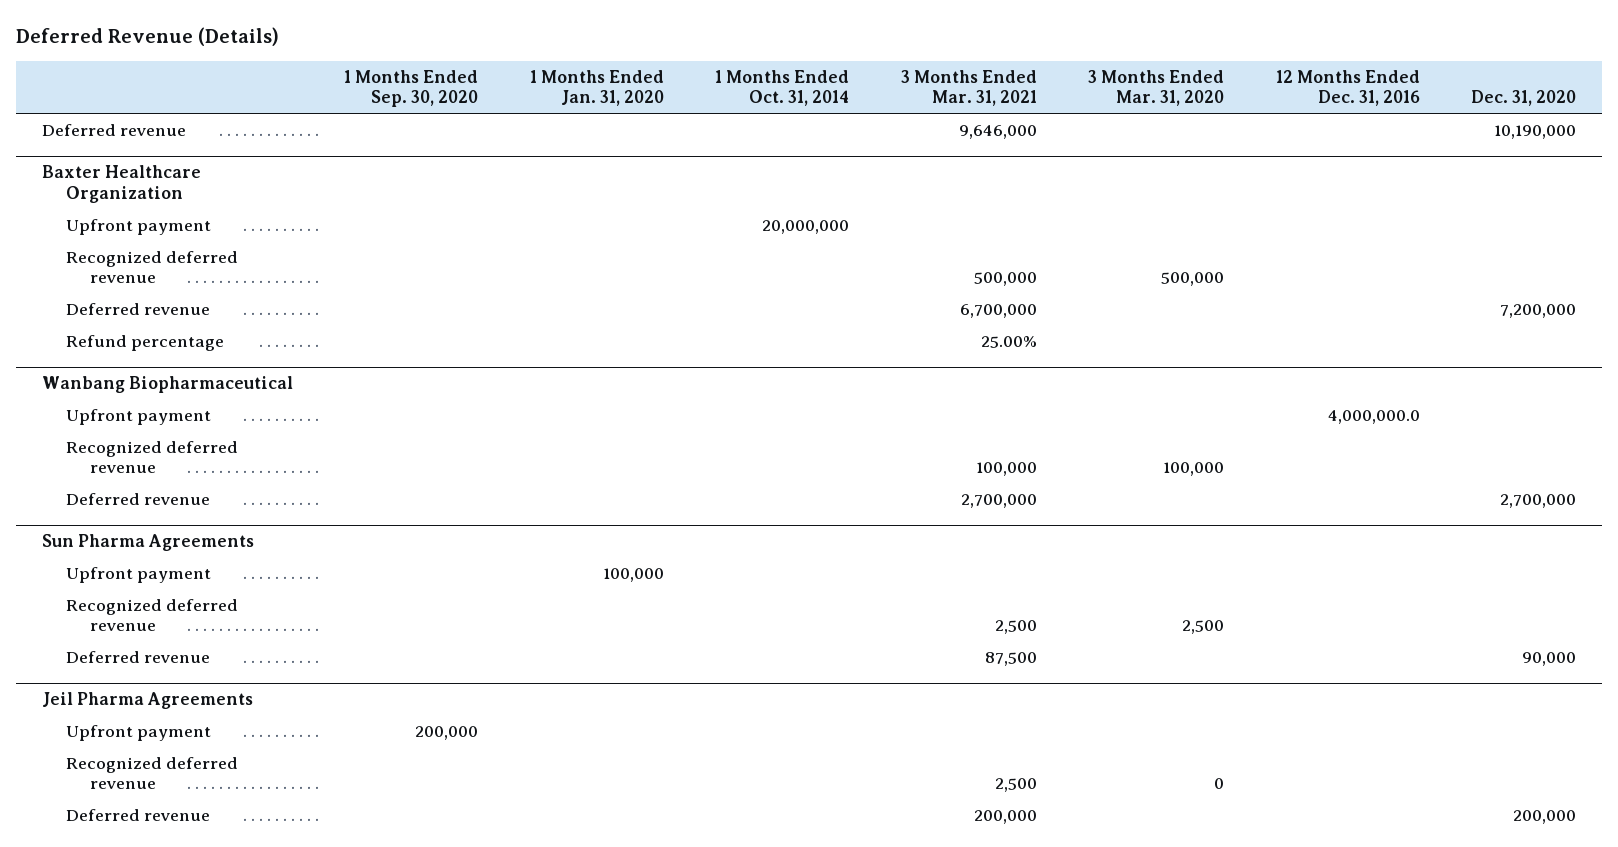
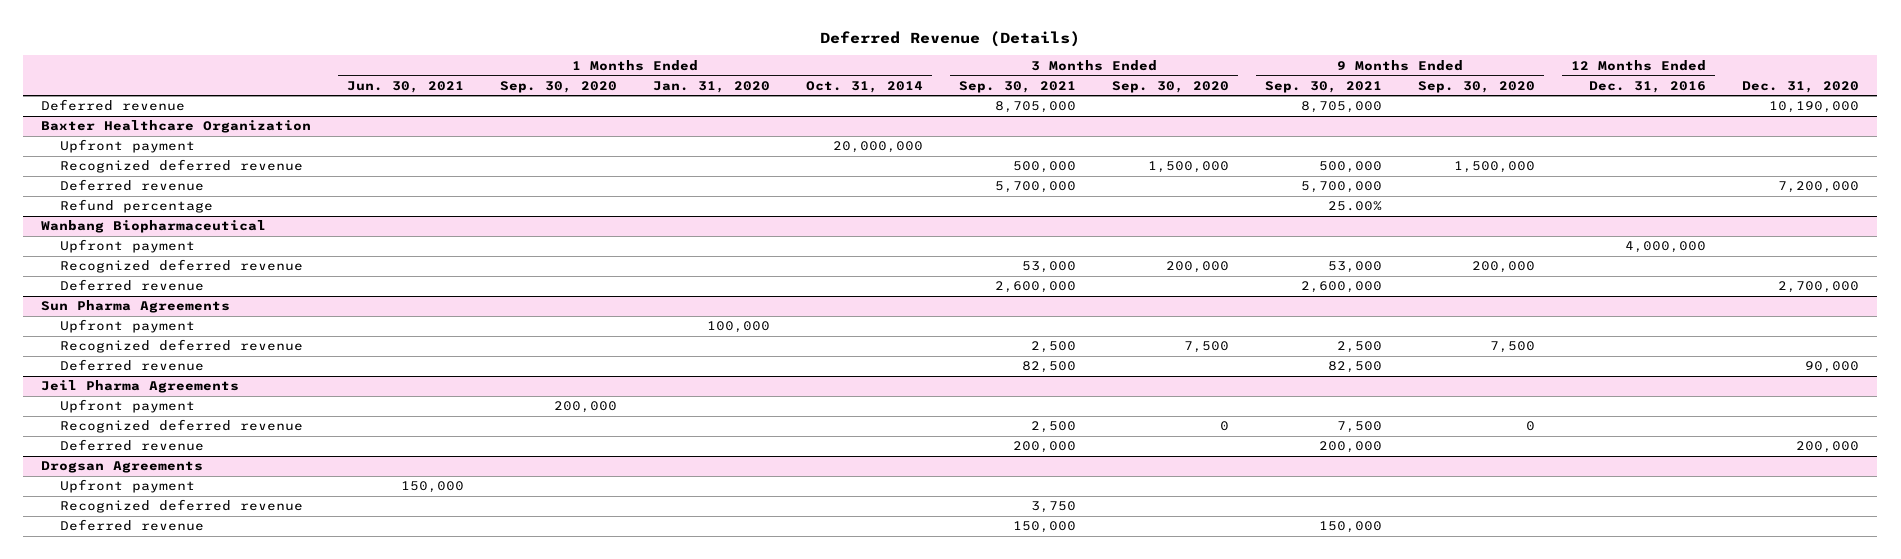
- | 1 Months Ended Sep. 30, 2020 | 1 Months Ended Jan. 31, 2020 | 1 Months Ended Oct. 31, 2014 | 3 Months Ended Mar. 31, 2021 | 3 Months Ended Mar. 31, 2020 | 12 Months Ended Dec. 31, 2016 | Dec. 31, 2020
+ | 1 Months Ended Jun. 30, 2021 | 1 Months Ended Sep. 30, 2020 | 1 Months Ended Jan. 31, 2020 | 1 Months Ended Oct. 31, 2014 | 3 Months Ended Sep. 30, 2021 | 3 Months Ended Sep. 30, 2020 | 9 Months Ended Sep. 30, 2021 | 9 Months Ended Sep. 30, 2020 | 12 Months Ended Dec. 31, 2016 | Dec. 31, 2020
@ Wanbang Biopharmaceutical
- Upfront payment | | | | | | 4,000,000.0 |
+ Upfront payment | | | | | | | | | 4,000,000 |
+ Drogsan Agreements
+ Upfront payment | 150,000 | | | | | | | | |
+ Recognized deferred revenue | | | | | 3,750 | | | | |
+ Deferred revenue | | | | | 150,000 | | 150,000 | | |

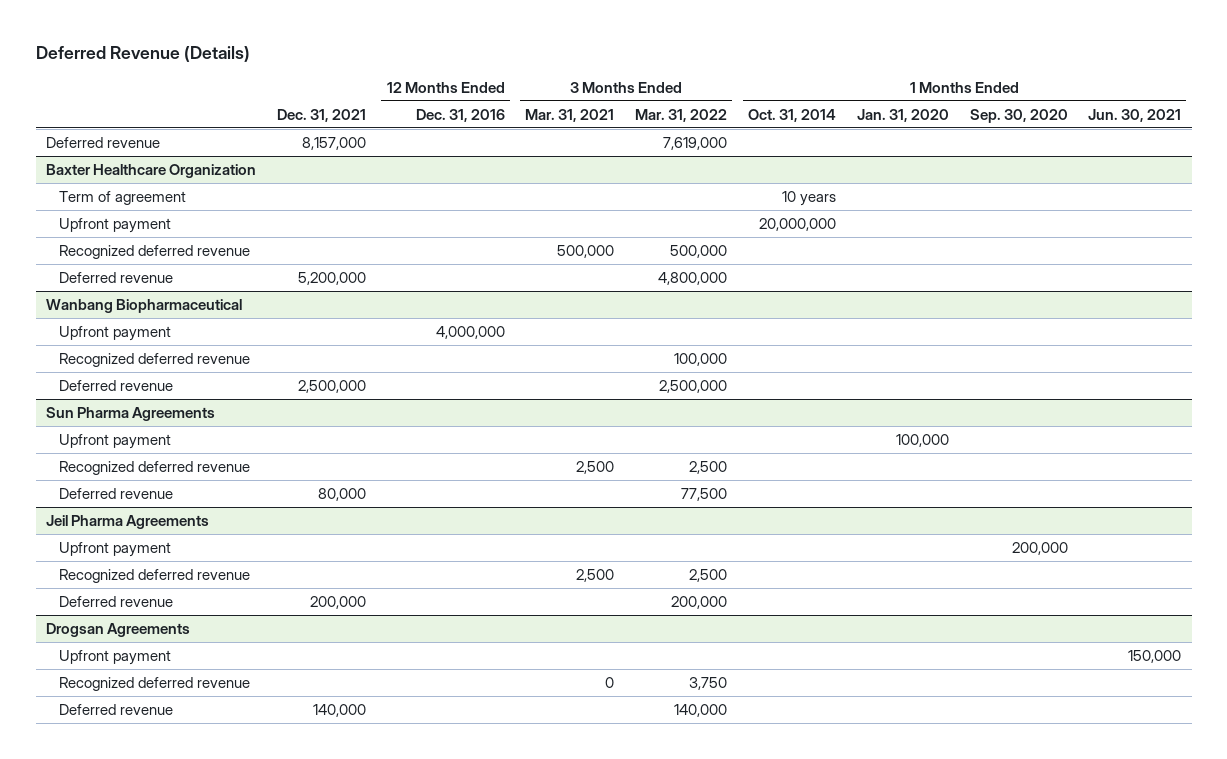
- | 1 Months Ended Jun. 30, 2021 | 1 Months Ended Sep. 30, 2020 | 1 Months Ended Jan. 31, 2020 | 1 Months Ended Oct. 31, 2014 | 3 Months Ended Sep. 30, 2021 | 3 Months Ended Sep. 30, 2020 | 9 Months Ended Sep. 30, 2021 | 9 Months Ended Sep. 30, 2020 | 12 Months Ended Dec. 31, 2016 | Dec. 31, 2020
+ | Dec. 31, 2021 | 12 Months Ended Dec. 31, 2016 | 3 Months Ended Mar. 31, 2021 | 3 Months Ended Mar. 31, 2022 | 1 Months Ended Oct. 31, 2014 | 1 Months Ended Jan. 31, 2020 | 1 Months Ended Sep. 30, 2020 | 1 Months Ended Jun. 30, 2021
@ Baxter Healthcare Organization
+ Term of agreement | | | | | 10 years | | |
- Refund percentage | | | | | | | 25.00% | | |

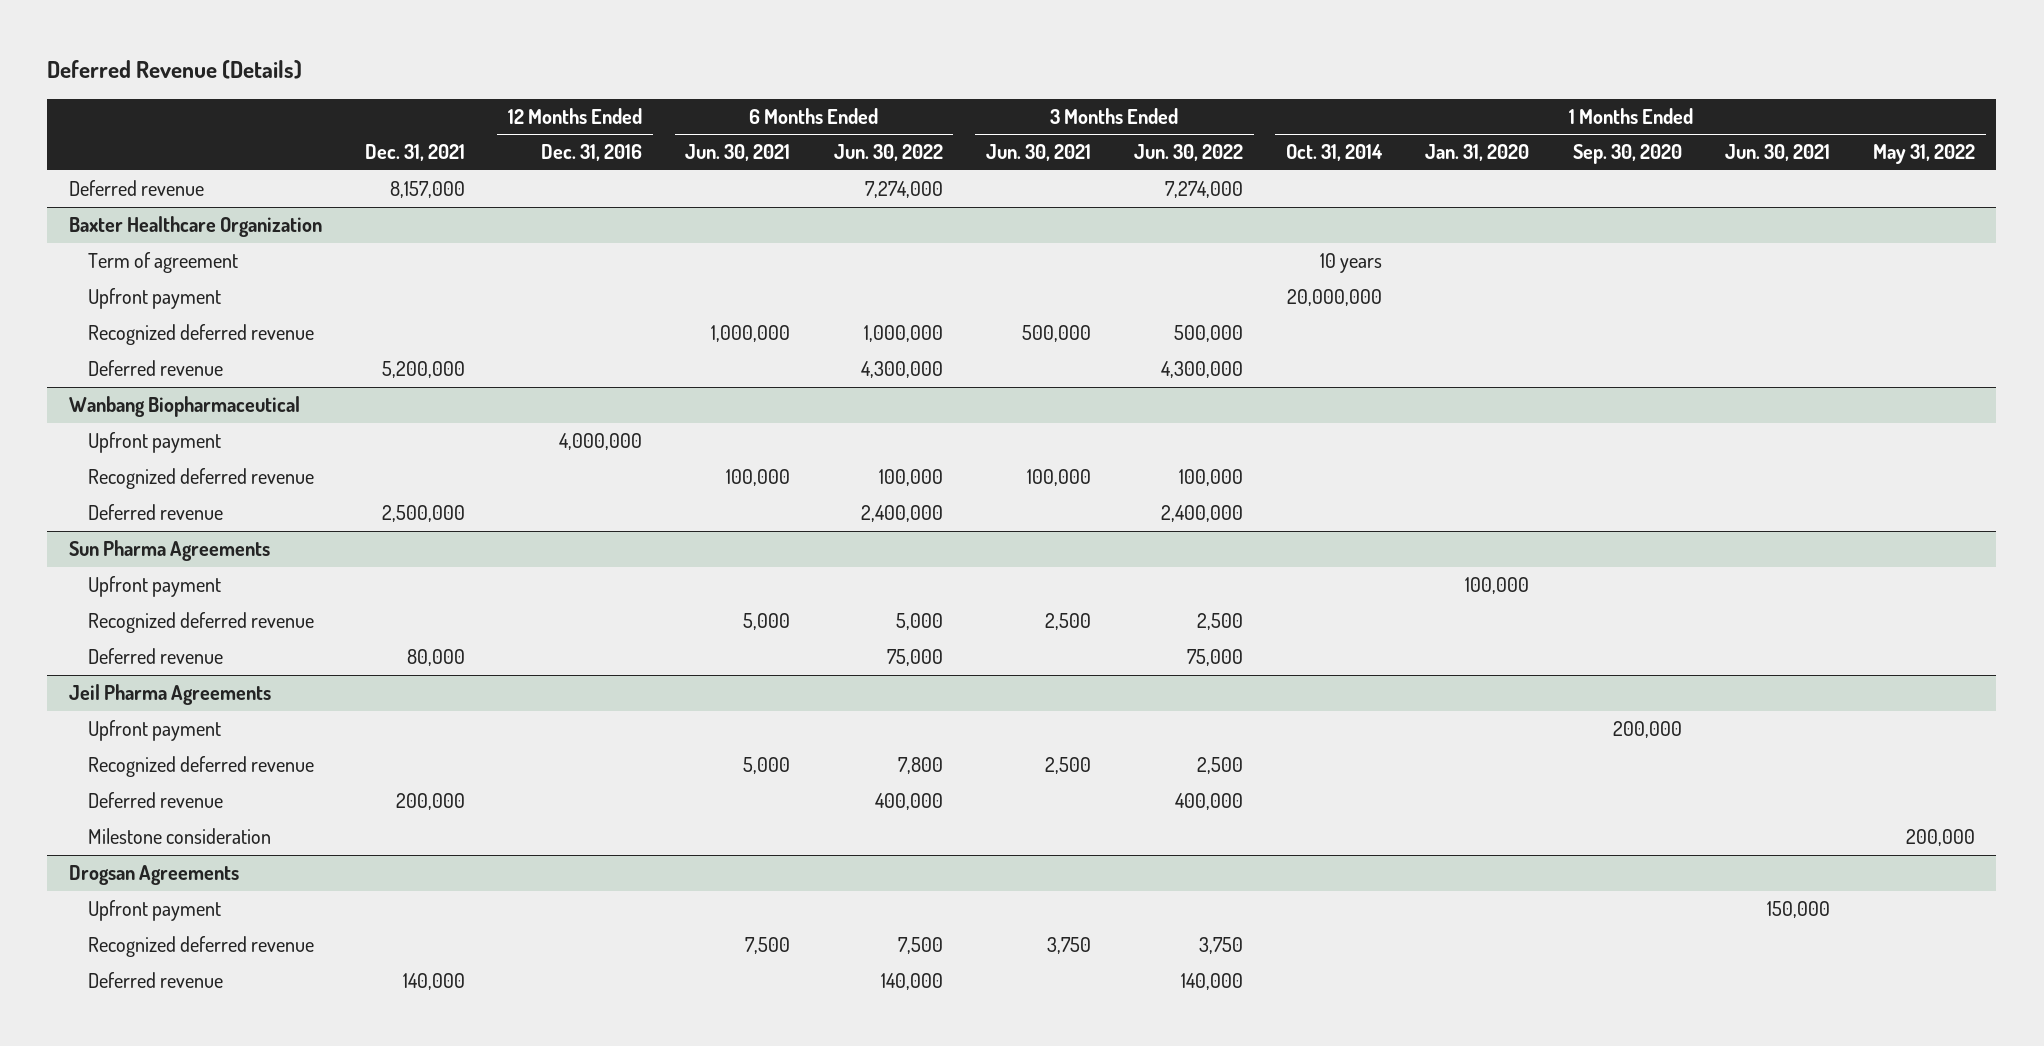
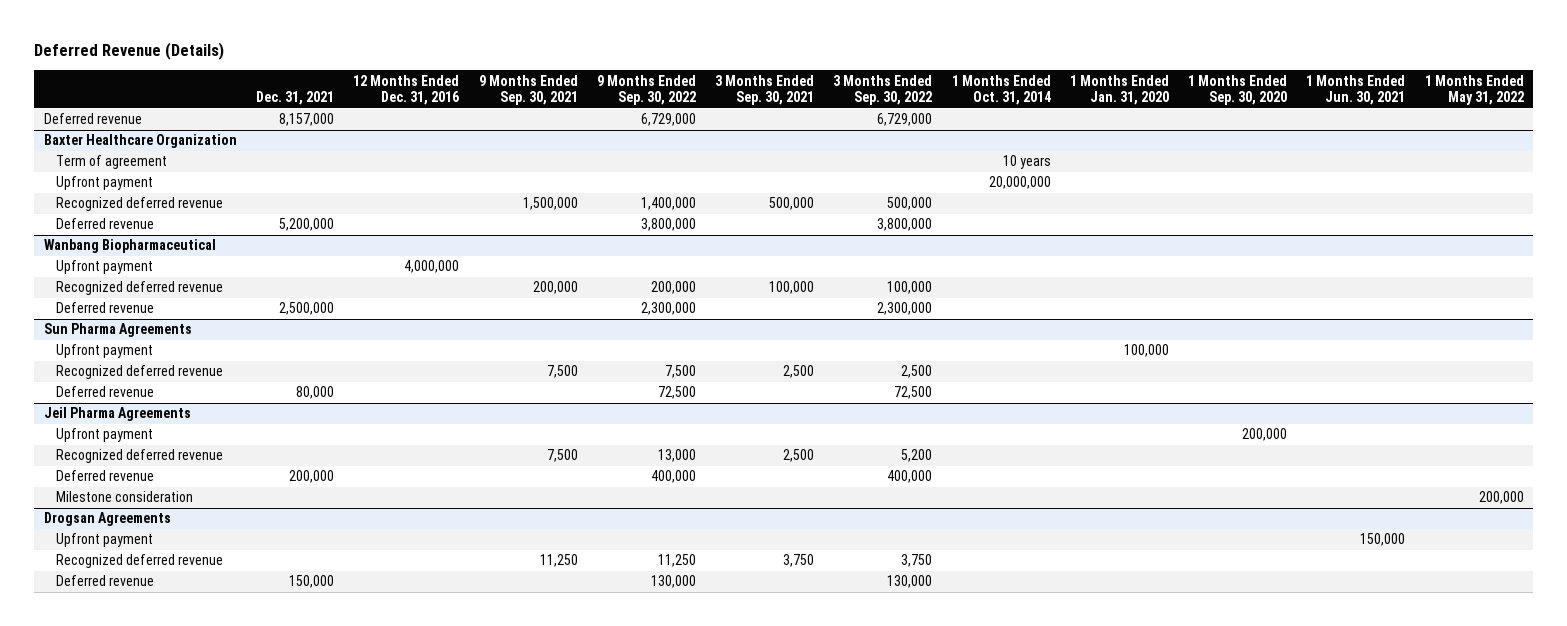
- | Dec. 31, 2021 | 12 Months Ended Dec. 31, 2016 | 6 Months Ended Jun. 30, 2021 | 6 Months Ended Jun. 30, 2022 | 3 Months Ended Jun. 30, 2021 | 3 Months Ended Jun. 30, 2022 | 1 Months Ended Oct. 31, 2014 | 1 Months Ended Jan. 31, 2020 | 1 Months Ended Sep. 30, 2020 | 1 Months Ended Jun. 30, 2021 | 1 Months Ended May 31, 2022
+ | Dec. 31, 2021 | 12 Months Ended Dec. 31, 2016 | 9 Months Ended Sep. 30, 2021 | 9 Months Ended Sep. 30, 2022 | 3 Months Ended Sep. 30, 2021 | 3 Months Ended Sep. 30, 2022 | 1 Months Ended Oct. 31, 2014 | 1 Months Ended Jan. 31, 2020 | 1 Months Ended Sep. 30, 2020 | 1 Months Ended Jun. 30, 2021 | 1 Months Ended May 31, 2022
@ Drogsan Agreements
- Deferred revenue | 140,000 | | | 140,000 | | 140,000 | | | | |
+ Deferred revenue | 150,000 | | | 130,000 | | 130,000 | | | | |

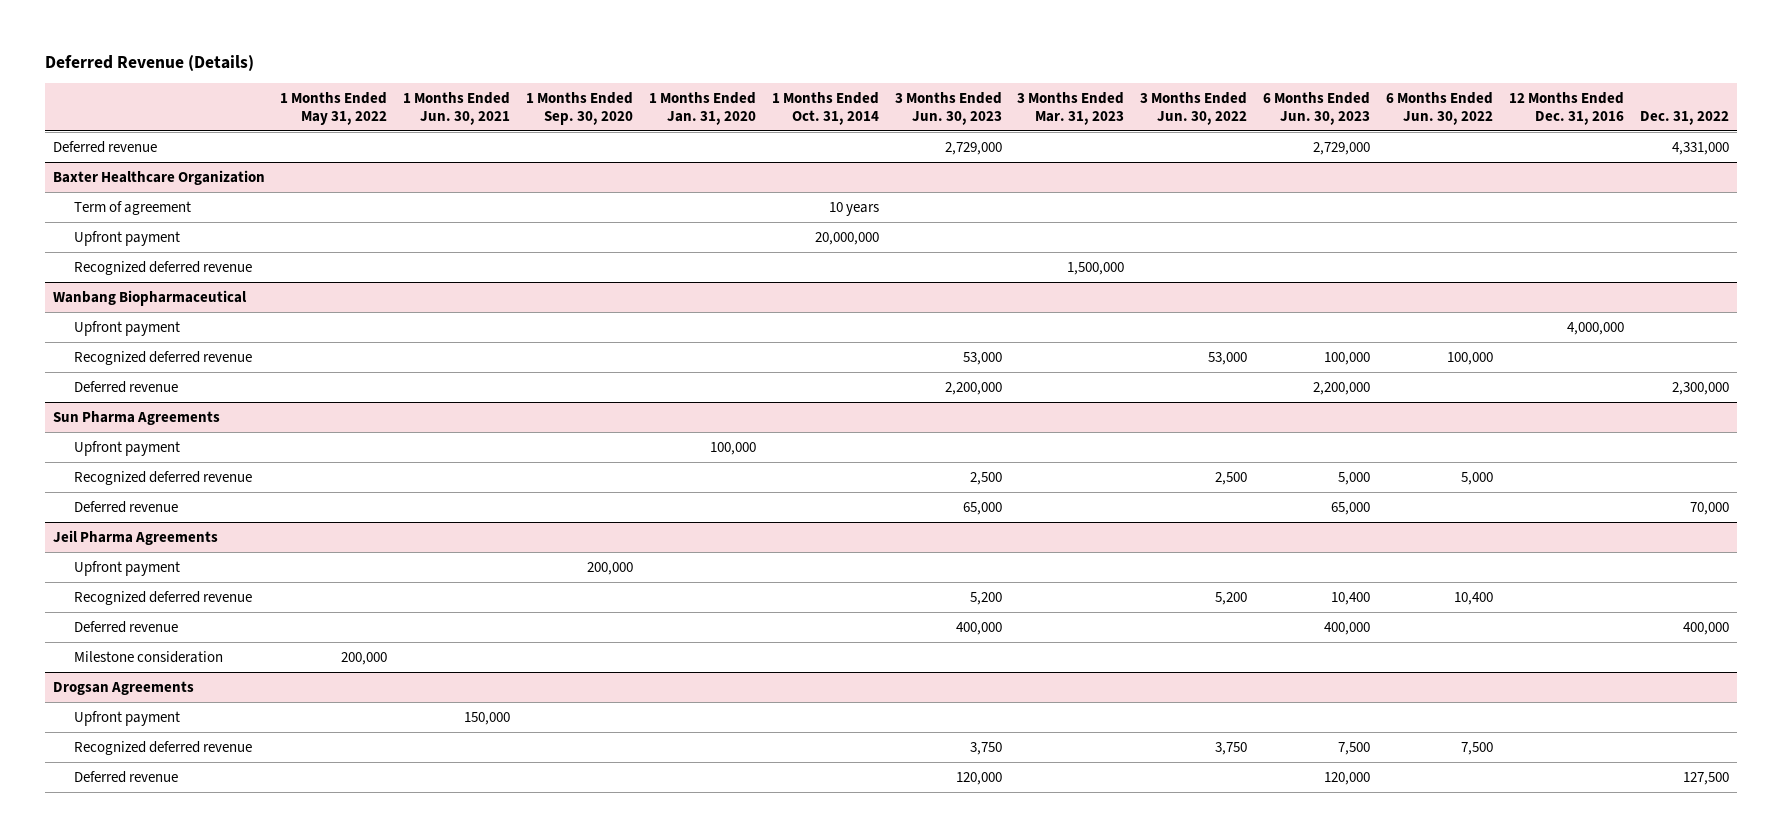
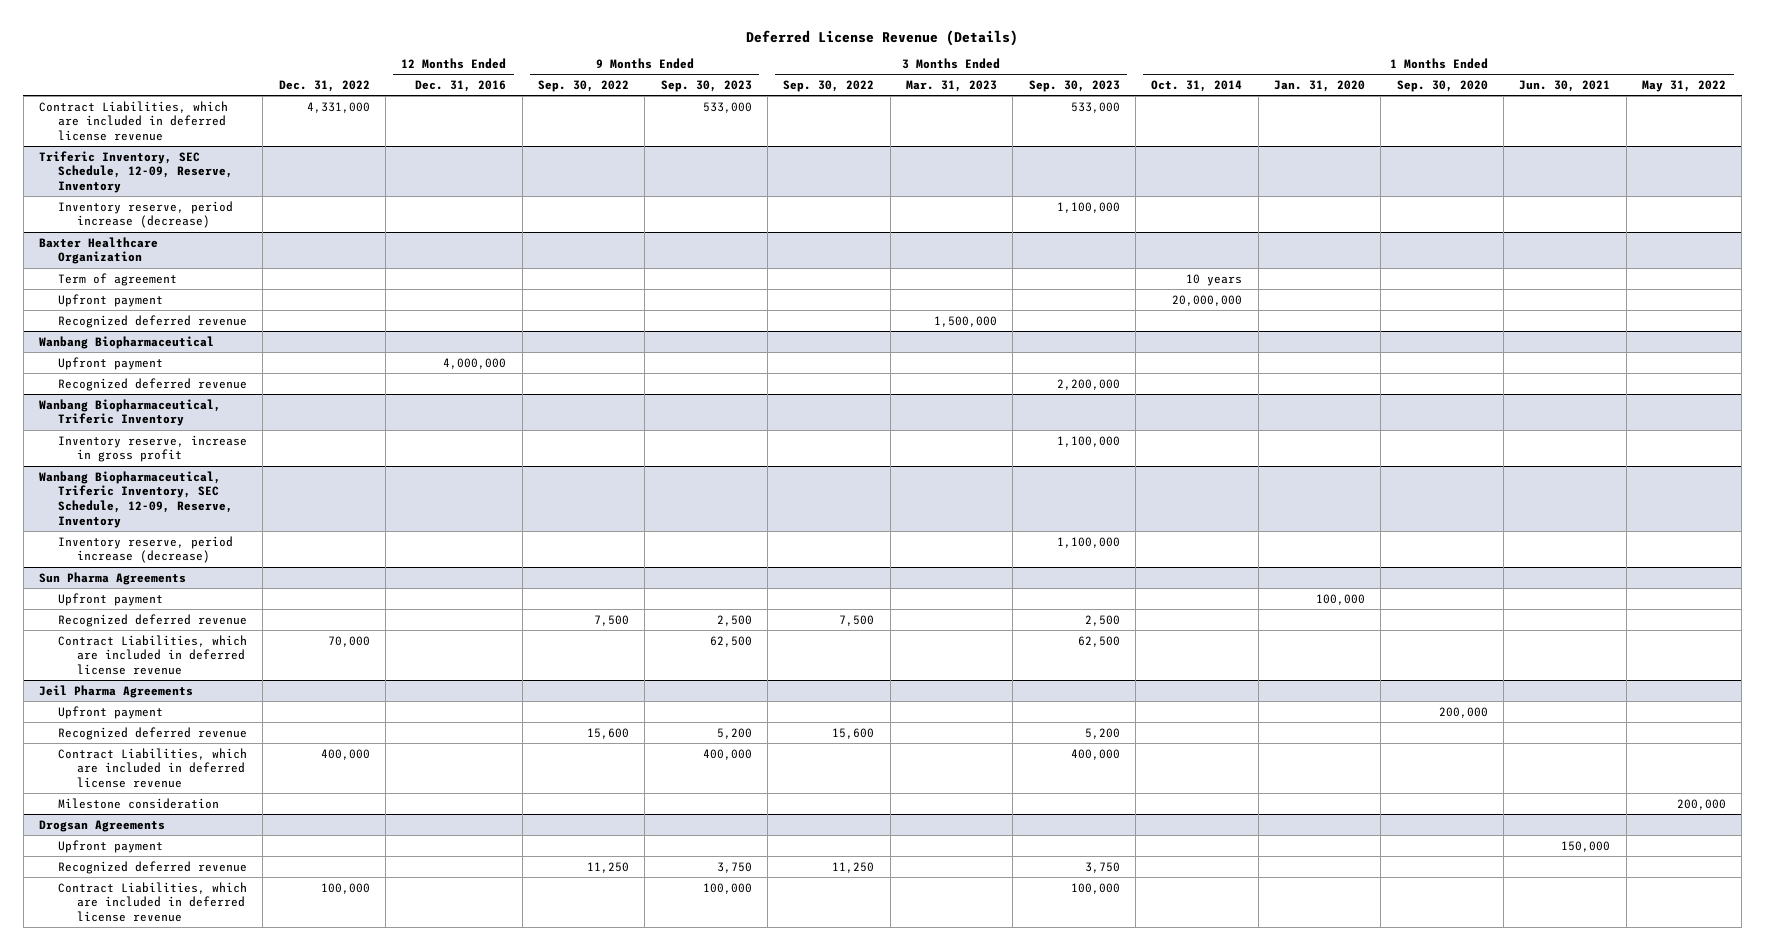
- Deferred Revenue (Details)
+ Deferred License Revenue (Details)
- | 1 Months Ended May 31, 2022 | 1 Months Ended Jun. 30, 2021 | 1 Months Ended Sep. 30, 2020 | 1 Months Ended Jan. 31, 2020 | 1 Months Ended Oct. 31, 2014 | 3 Months Ended Jun. 30, 2023 | 3 Months Ended Mar. 31, 2023 | 3 Months Ended Jun. 30, 2022 | 6 Months Ended Jun. 30, 2023 | 6 Months Ended Jun. 30, 2022 | 12 Months Ended Dec. 31, 2016 | Dec. 31, 2022
+ | Dec. 31, 2022 | 12 Months Ended Dec. 31, 2016 | 9 Months Ended Sep. 30, 2022 | 9 Months Ended Sep. 30, 2023 | 3 Months Ended Sep. 30, 2022 | 3 Months Ended Mar. 31, 2023 | 3 Months Ended Sep. 30, 2023 | 1 Months Ended Oct. 31, 2014 | 1 Months Ended Jan. 31, 2020 | 1 Months Ended Sep. 30, 2020 | 1 Months Ended Jun. 30, 2021 | 1 Months Ended May 31, 2022
- Deferred revenue | | | | | | 2,729,000 | | | 2,729,000 | | | 4,331,000
+ Contract Liabilities, which are included in deferred license revenue | 4,331,000 | | | 533,000 | | | 533,000 | | | | |
+ Triferic Inventory, SEC Schedule, 12-09, Reserve, Inventory
+ Inventory reserve, period increase (decrease) | | | | | | | 1,100,000 | | | | |
@ Wanbang Biopharmaceutical
- Deferred revenue | | | | | | 2,200,000 | | | 2,200,000 | | | 2,300,000
+ Wanbang Biopharmaceutical, Triferic Inventory
+ Inventory reserve, increase in gross profit | | | | | | | 1,100,000 | | | | |
+ Wanbang Biopharmaceutical, Triferic Inventory, SEC Schedule, 12-09, Reserve, Inventory
+ Inventory reserve, period increase (decrease) | | | | | | | 1,100,000 | | | | |
@ Sun Pharma Agreements
- Deferred revenue | | | | | | 65,000 | | | 65,000 | | | 70,000
+ Contract Liabilities, which are included in deferred license revenue | 70,000 | | | 62,500 | | | 62,500 | | | | |
@ Jeil Pharma Agreements
- Deferred revenue | | | | | | 400,000 | | | 400,000 | | | 400,000
+ Contract Liabilities, which are included in deferred license revenue | 400,000 | | | 400,000 | | | 400,000 | | | | |
@ Drogsan Agreements
- Deferred revenue | | | | | | 120,000 | | | 120,000 | | | 127,500
+ Contract Liabilities, which are included in deferred license revenue | 100,000 | | | 100,000 | | | 100,000 | | | | |

